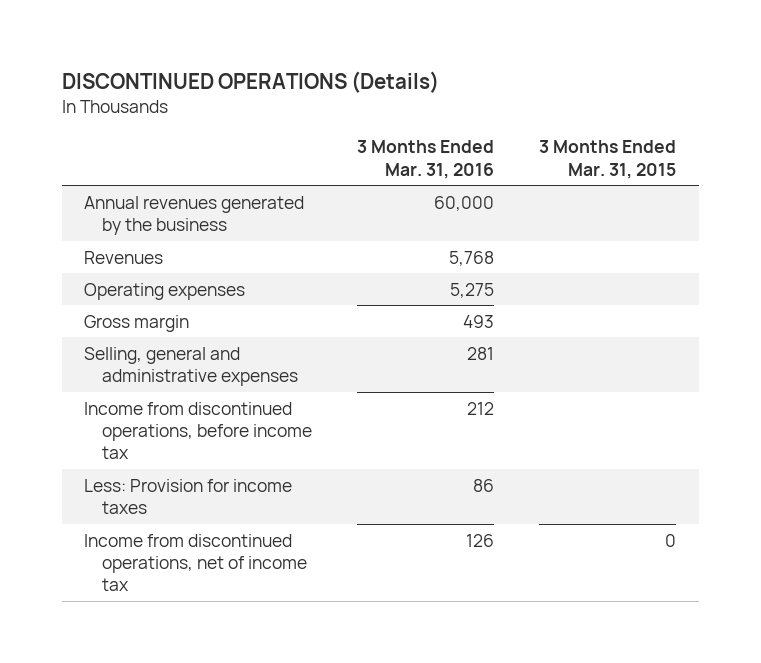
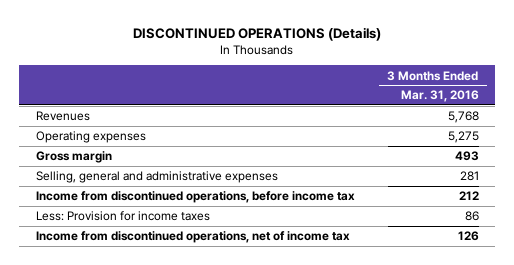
- | 3 Months Ended Mar. 31, 2016 | 3 Months Ended Mar. 31, 2015
+ | 3 Months Ended Mar. 31, 2016
- Annual revenues generated by the business | 60,000 |

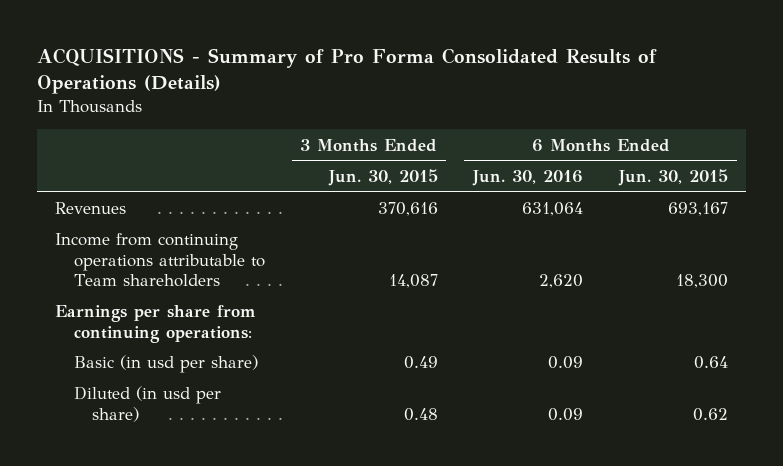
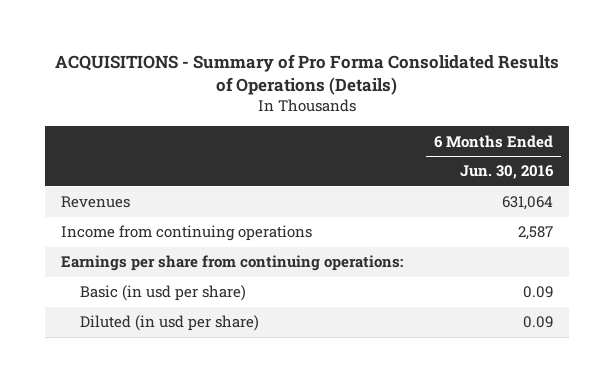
- | 3 Months Ended Jun. 30, 2015 | 6 Months Ended Jun. 30, 2016 | 6 Months Ended Jun. 30, 2015
+ | 6 Months Ended Jun. 30, 2016
- Income from continuing operations attributable to Team shareholders | 14,087 | 2,620 | 18,300
+ Income from continuing operations | 2,587

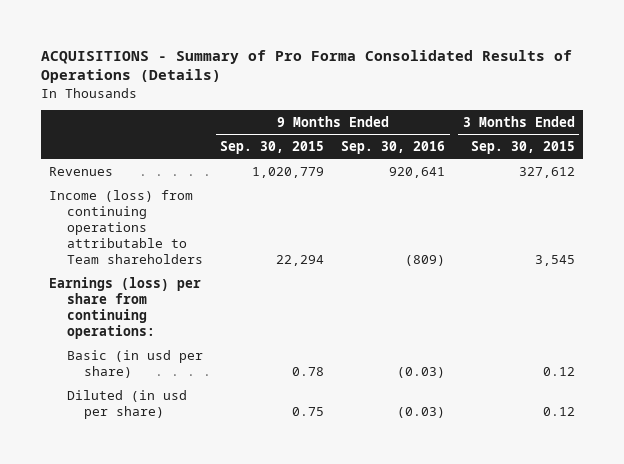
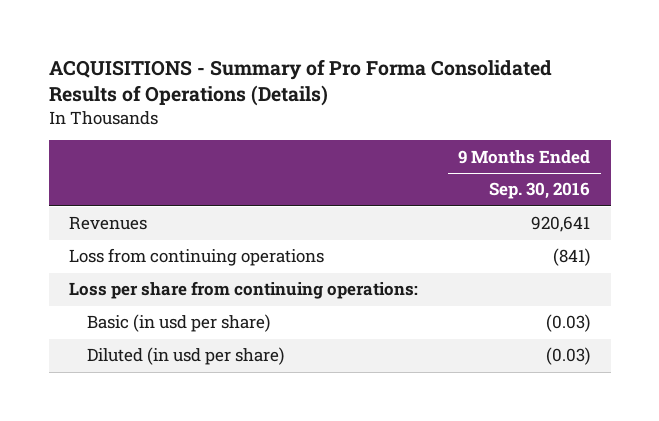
- | 9 Months Ended Sep. 30, 2015 | 9 Months Ended Sep. 30, 2016 | 3 Months Ended Sep. 30, 2015
+ | 9 Months Ended Sep. 30, 2016
- Income (loss) from continuing operations attributable to Team shareholders | 22,294 | (809) | 3,545
- Earnings (loss) per share from continuing operations:
+ Loss from continuing operations | (841)
+ Loss per share from continuing operations:

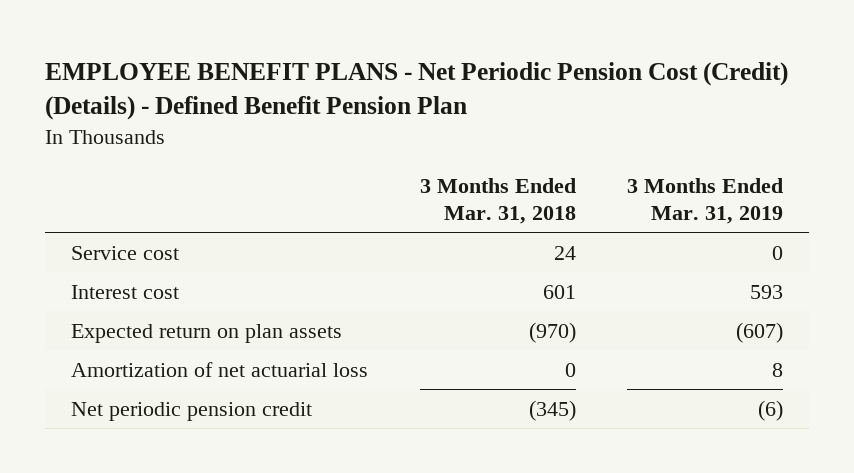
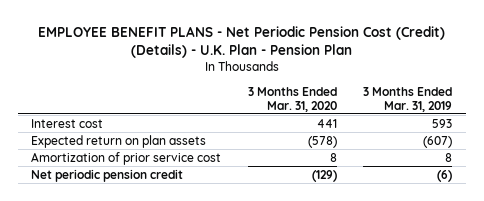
- EMPLOYEE BENEFIT PLANS - Net Periodic Pension Cost (Credit) (Details) - Defined Benefit Pension Plan
+ EMPLOYEE BENEFIT PLANS - Net Periodic Pension Cost (Credit) (Details) - U.K. Plan - Pension Plan
- | 3 Months Ended Mar. 31, 2018 | 3 Months Ended Mar. 31, 2019
+ | 3 Months Ended Mar. 31, 2020 | 3 Months Ended Mar. 31, 2019
- Service cost | 24 | 0
- Amortization of net actuarial loss | 0 | 8
+ Amortization of prior service cost | 8 | 8

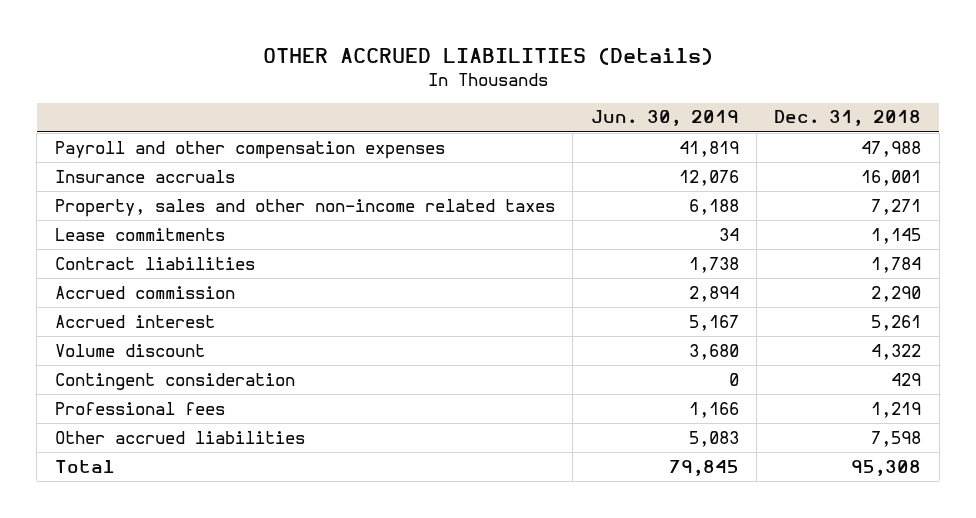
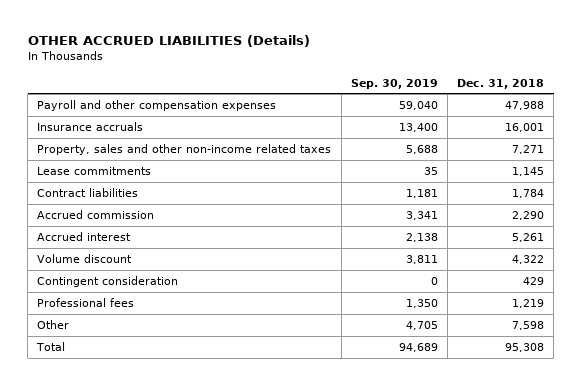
- | Jun. 30, 2019 | Dec. 31, 2018
+ | Sep. 30, 2019 | Dec. 31, 2018
- Other accrued liabilities | 5,083 | 7,598
+ Other | 4,705 | 7,598

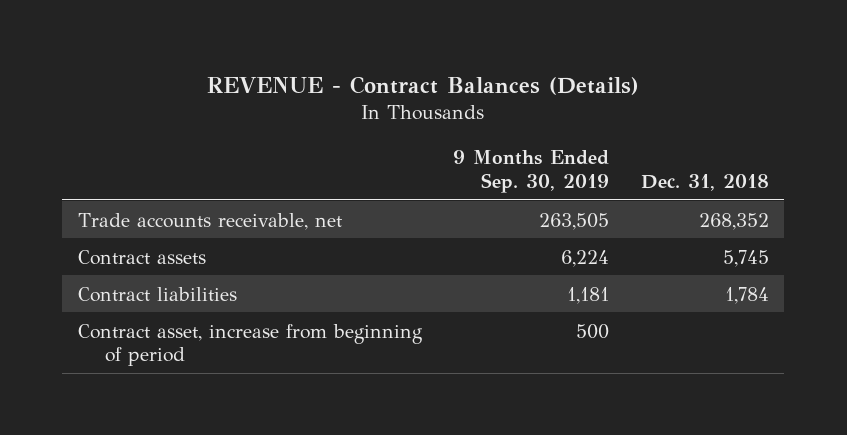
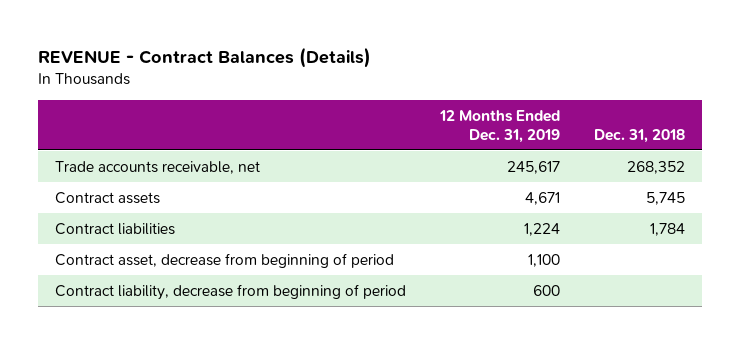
- | 9 Months Ended Sep. 30, 2019 | Dec. 31, 2018
+ | 12 Months Ended Dec. 31, 2019 | Dec. 31, 2018
- Contract asset, increase from beginning of period | 500 |
+ Contract asset, decrease from beginning of period | 1,100 |
+ Contract liability, decrease from beginning of period | 600 |

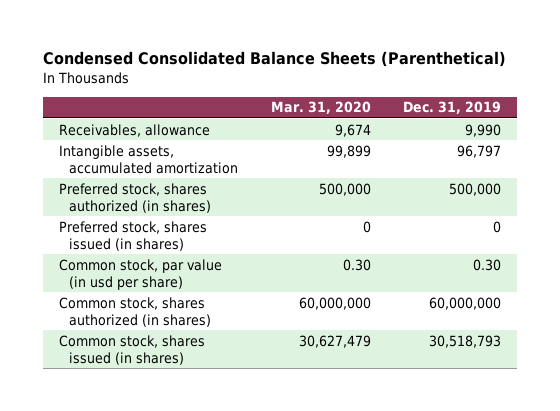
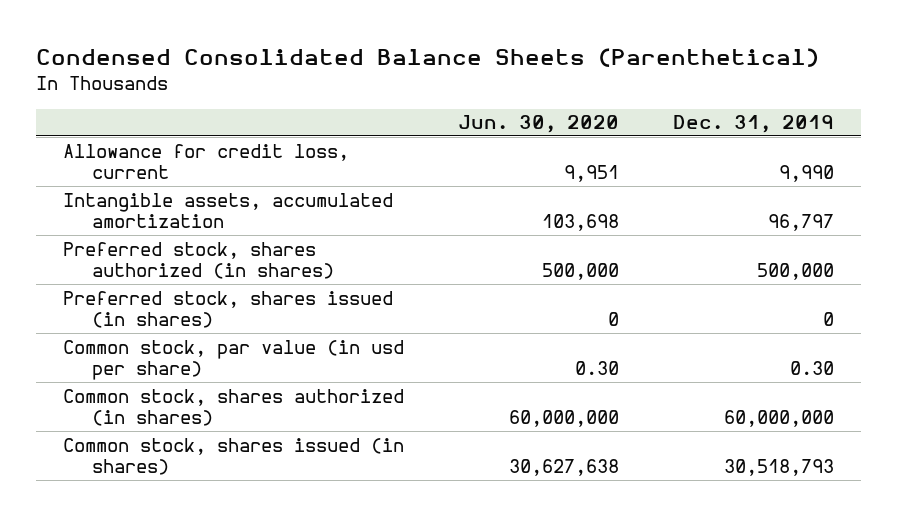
- | Mar. 31, 2020 | Dec. 31, 2019
+ | Jun. 30, 2020 | Dec. 31, 2019
- Receivables, allowance | 9,674 | 9,990
+ Allowance for credit loss, current | 9,951 | 9,990

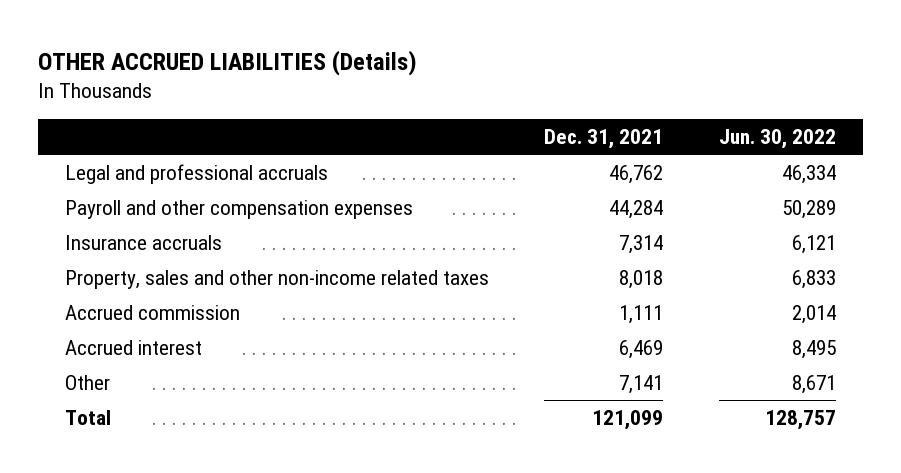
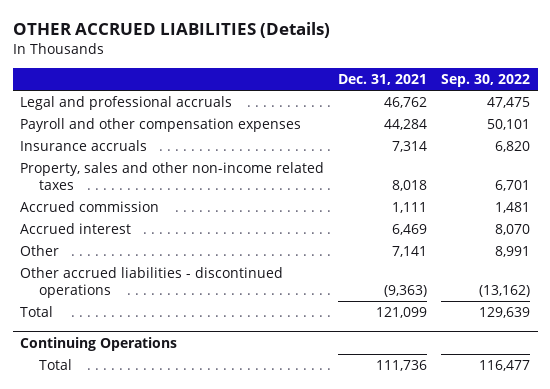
- | Dec. 31, 2021 | Jun. 30, 2022
+ | Dec. 31, 2021 | Sep. 30, 2022
+ Other accrued liabilities - discontinued operations | (9,363) | (13,162)
+ Continuing Operations
+ Total | 111,736 | 116,477

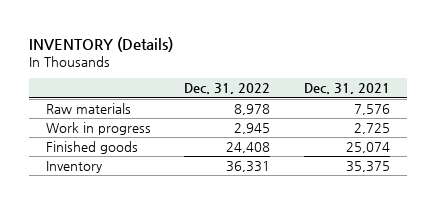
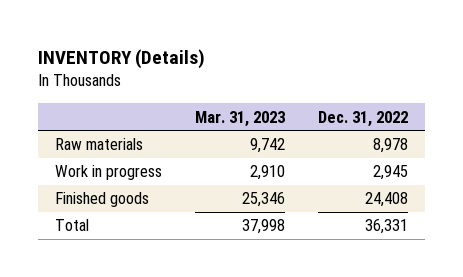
- | Dec. 31, 2022 | Dec. 31, 2021
+ | Mar. 31, 2023 | Dec. 31, 2022
- Inventory | 36,331 | 35,375
+ Total | 37,998 | 36,331

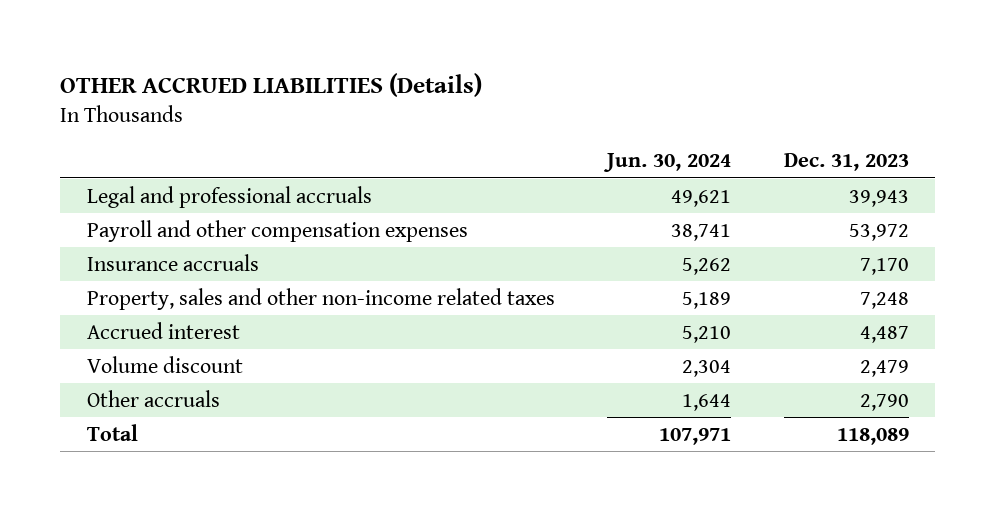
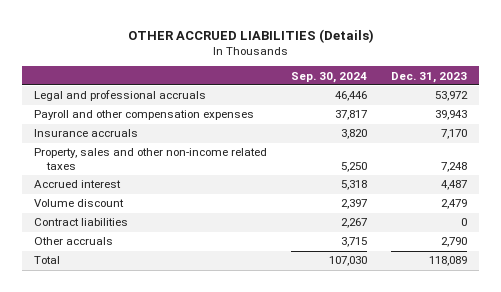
- | Jun. 30, 2024 | Dec. 31, 2023
+ | Sep. 30, 2024 | Dec. 31, 2023
- Legal and professional accruals | 49,621 | 39,943
- Payroll and other compensation expenses | 38,741 | 53,972
+ Legal and professional accruals | 46,446 | 53,972
+ Payroll and other compensation expenses | 37,817 | 39,943
+ Contract liabilities | 2,267 | 0

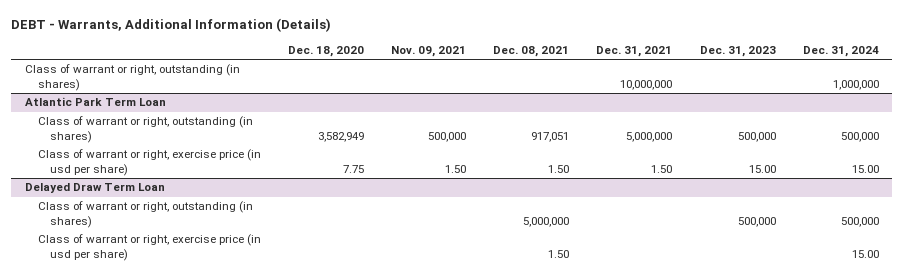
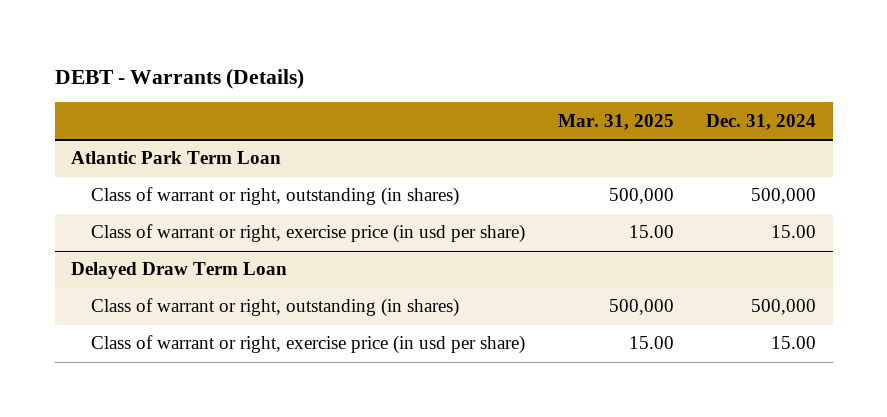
- DEBT - Warrants, Additional Information (Details)
+ DEBT - Warrants (Details)
- | Dec. 18, 2020 | Nov. 09, 2021 | Dec. 08, 2021 | Dec. 31, 2021 | Dec. 31, 2023 | Dec. 31, 2024
+ | Mar. 31, 2025 | Dec. 31, 2024
- Class of warrant or right, outstanding (in shares) | | | | 10,000,000 | | 1,000,000

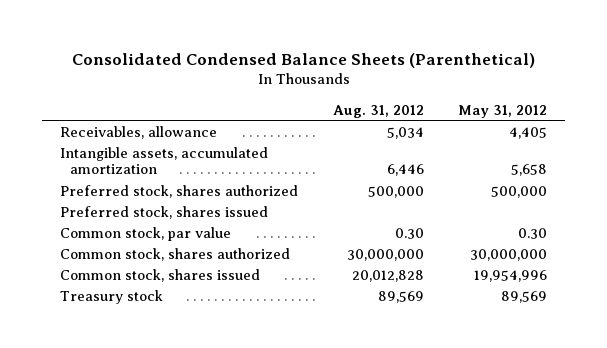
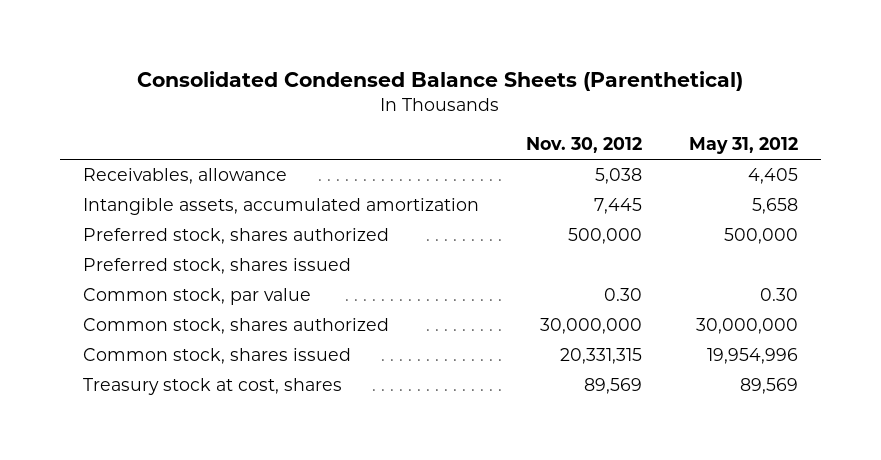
- | Aug. 31, 2012 | May 31, 2012
+ | Nov. 30, 2012 | May 31, 2012
- Treasury stock | 89,569 | 89,569
+ Treasury stock at cost, shares | 89,569 | 89,569

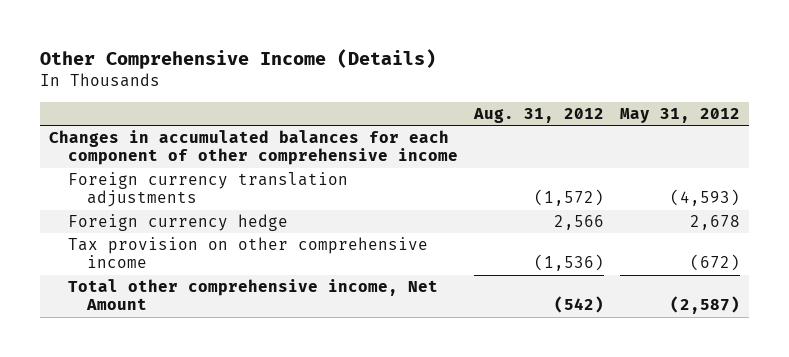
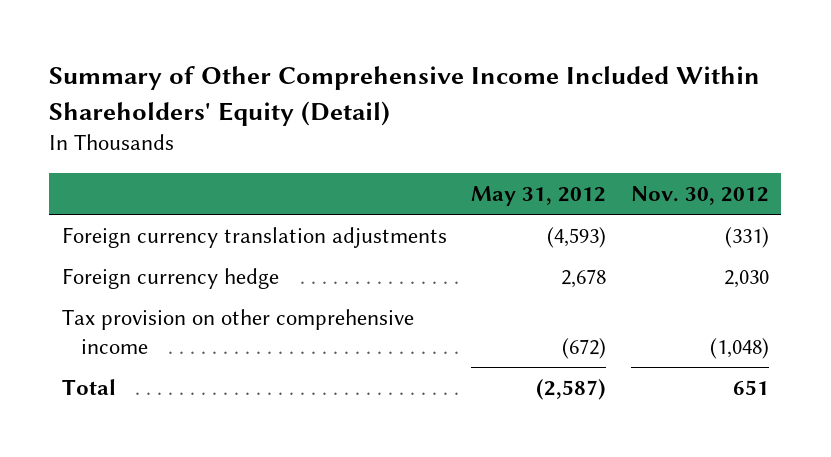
- Other Comprehensive Income (Details)
+ Summary of Other Comprehensive Income Included Within Shareholders' Equity (Detail)
- | Aug. 31, 2012 | May 31, 2012
+ | May 31, 2012 | Nov. 30, 2012
- Changes in accumulated balances for each component of other comprehensive income
- Total other comprehensive income, Net Amount | (542) | (2,587)
+ Total | (2,587) | 651

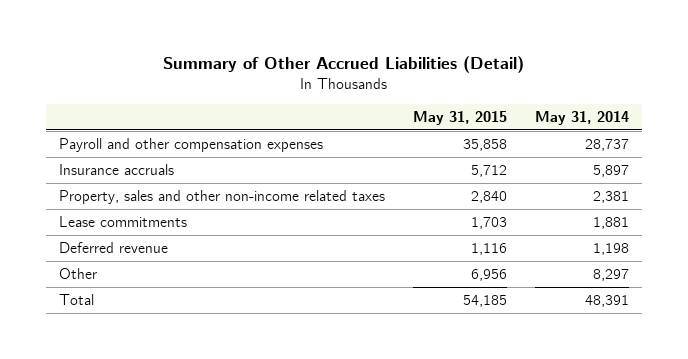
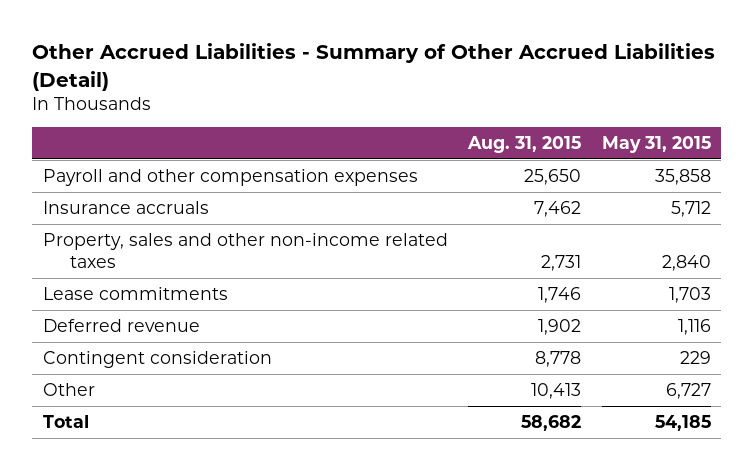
- Summary of Other Accrued Liabilities (Detail)
+ Other Accrued Liabilities - Summary of Other Accrued Liabilities (Detail)
- | May 31, 2015 | May 31, 2014
+ | Aug. 31, 2015 | May 31, 2015
- Other | 6,956 | 8,297
+ Contingent consideration | 8,778 | 229
+ Other | 10,413 | 6,727

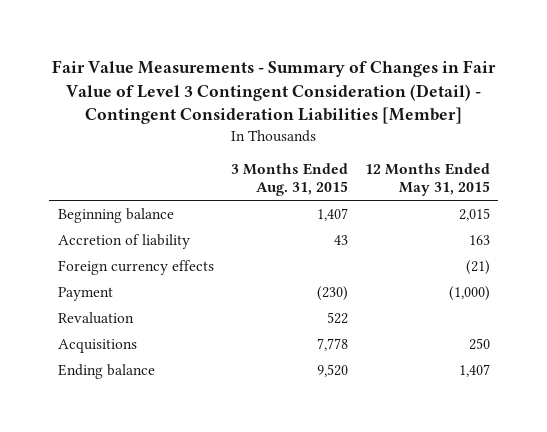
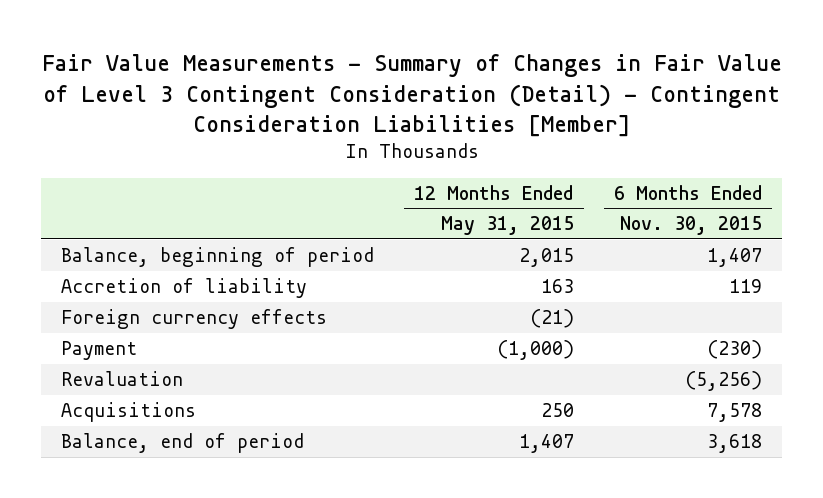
- | 3 Months Ended Aug. 31, 2015 | 12 Months Ended May 31, 2015
+ | 12 Months Ended May 31, 2015 | 6 Months Ended Nov. 30, 2015
- Beginning balance | 1,407 | 2,015
+ Balance, beginning of period | 2,015 | 1,407
- Ending balance | 9,520 | 1,407
+ Balance, end of period | 1,407 | 3,618

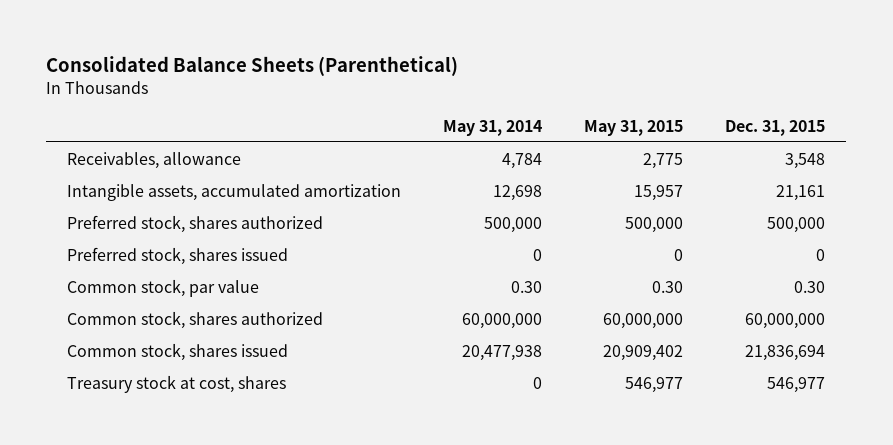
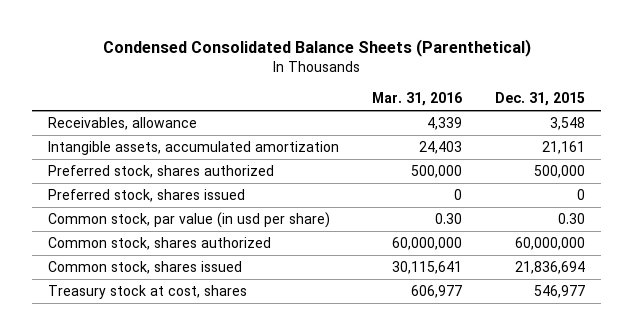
- Consolidated Balance Sheets (Parenthetical)
+ Condensed Consolidated Balance Sheets (Parenthetical)
- | May 31, 2014 | May 31, 2015 | Dec. 31, 2015
+ | Mar. 31, 2016 | Dec. 31, 2015
- Common stock, par value | 0.30 | 0.30 | 0.30
+ Common stock, par value (in usd per share) | 0.30 | 0.30

